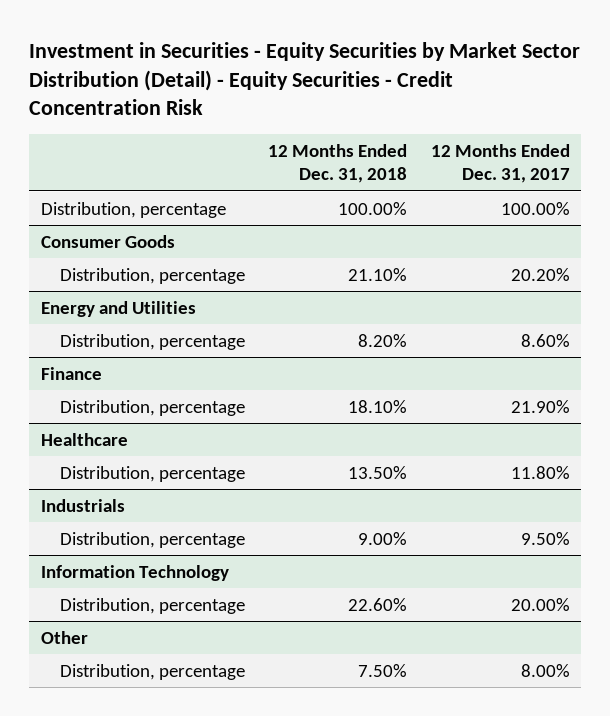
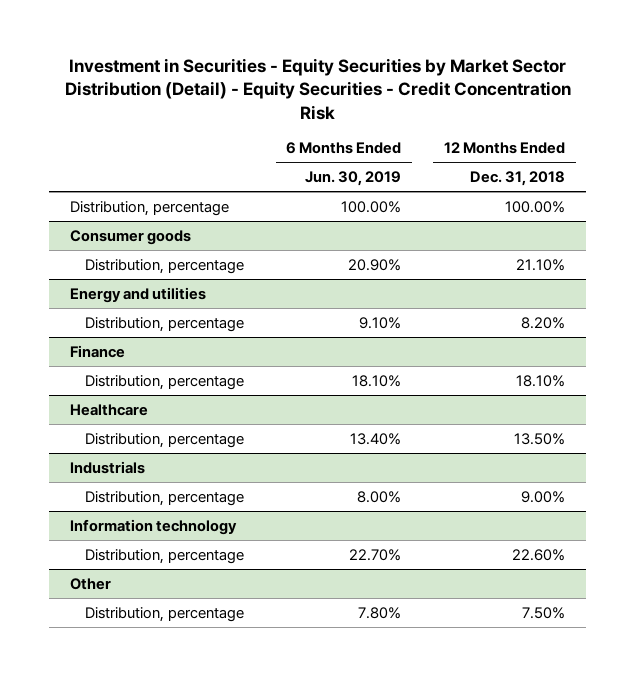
- | 12 Months Ended Dec. 31, 2018 | 12 Months Ended Dec. 31, 2017
+ | 6 Months Ended Jun. 30, 2019 | 12 Months Ended Dec. 31, 2018
- Consumer Goods
+ Consumer goods
- Energy and Utilities
+ Energy and utilities
- Information Technology
+ Information technology

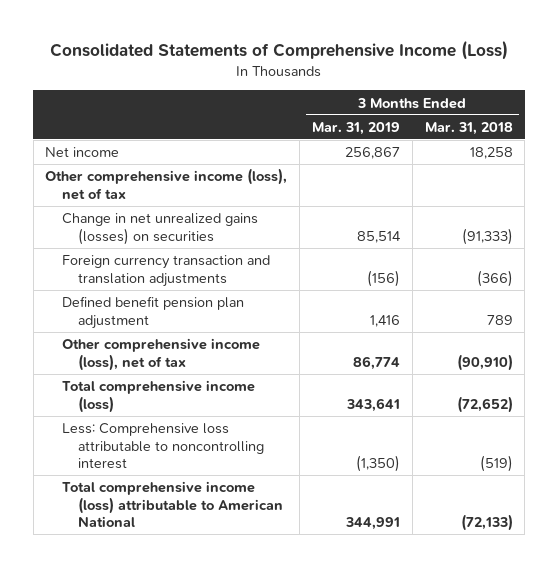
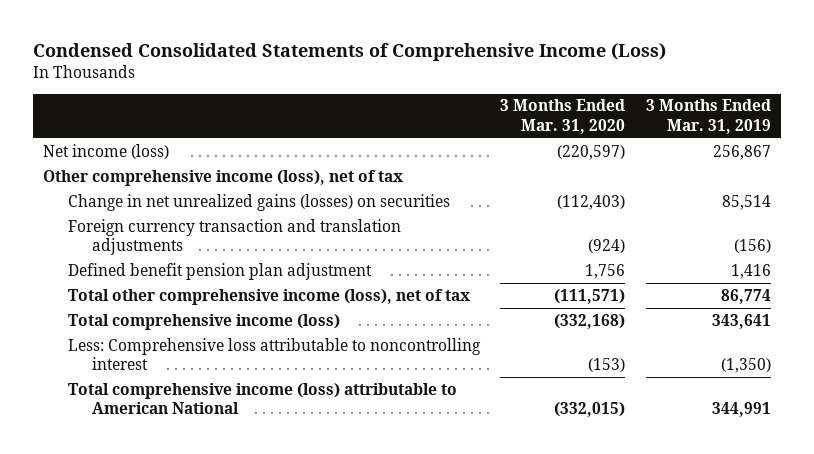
- Consolidated Statements of Comprehensive Income (Loss)
+ Condensed Consolidated Statements of Comprehensive Income (Loss)
- | 3 Months Ended Mar. 31, 2019 | 3 Months Ended Mar. 31, 2018
+ | 3 Months Ended Mar. 31, 2020 | 3 Months Ended Mar. 31, 2019
- Net income | 256,867 | 18,258
+ Net income (loss) | (220,597) | 256,867
- Other comprehensive income (loss), net of tax | 86,774 | (90,910)
+ Total other comprehensive income (loss), net of tax | (111,571) | 86,774

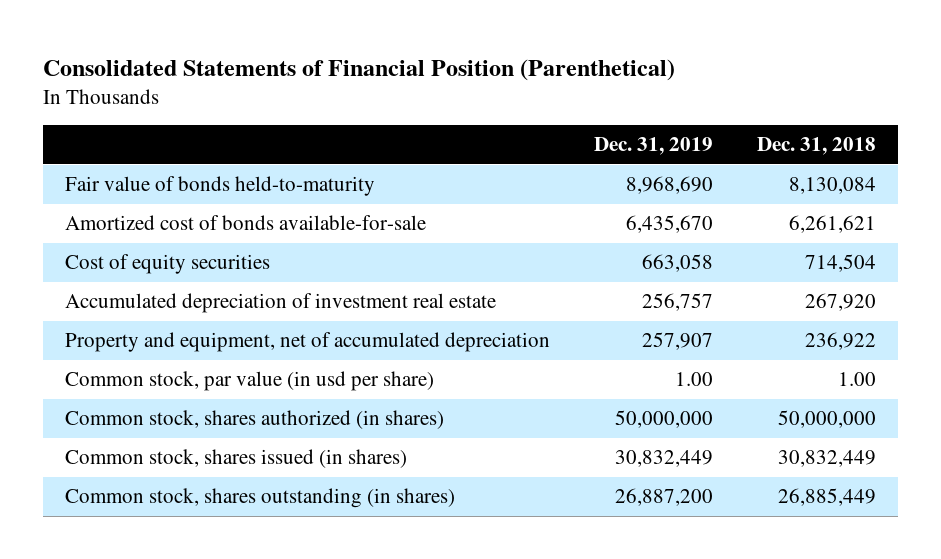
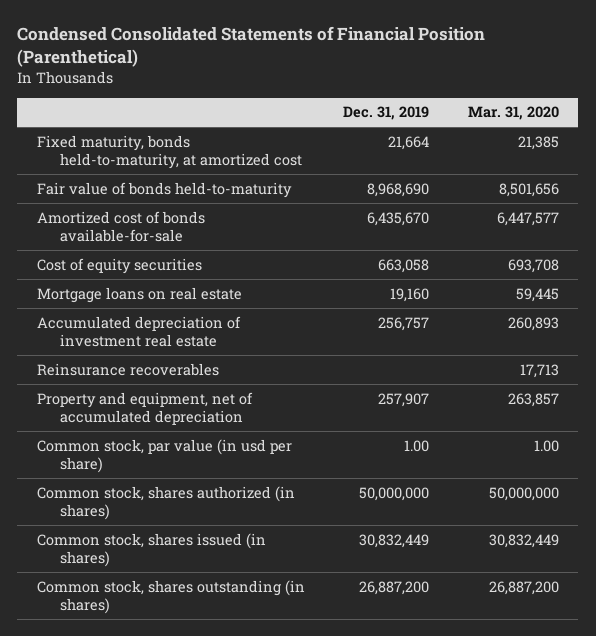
- Consolidated Statements of Financial Position (Parenthetical)
+ Condensed Consolidated Statements of Financial Position (Parenthetical)
- | Dec. 31, 2019 | Dec. 31, 2018
+ | Dec. 31, 2019 | Mar. 31, 2020
+ Fixed maturity, bonds held-to-maturity, at amortized cost | 21,664 | 21,385
+ Mortgage loans on real estate | 19,160 | 59,445
+ Reinsurance recoverables | | 17,713

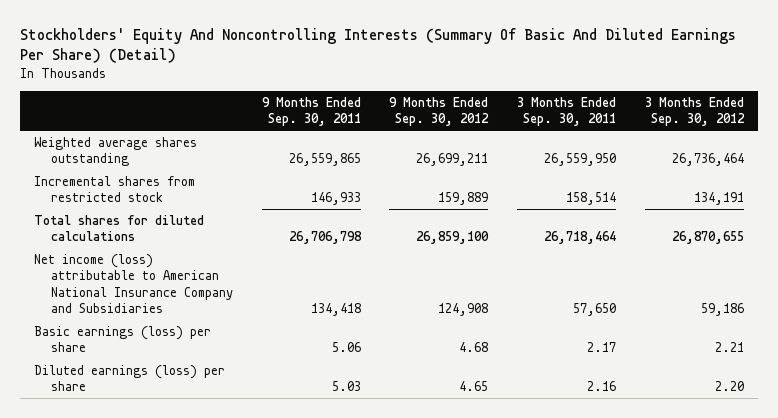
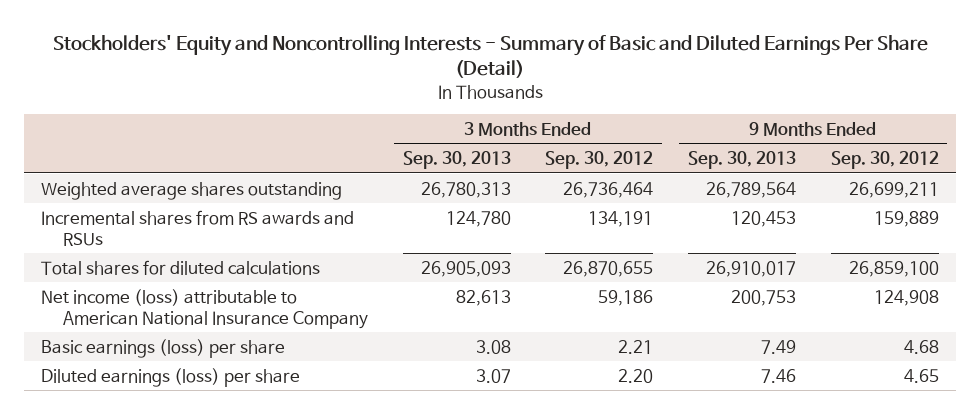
- Stockholders' Equity And Noncontrolling Interests (Summary Of Basic And Diluted Earnings Per Share) (Detail)
+ Stockholders' Equity and Noncontrolling Interests - Summary of Basic and Diluted Earnings Per Share (Detail)
- | 9 Months Ended Sep. 30, 2011 | 9 Months Ended Sep. 30, 2012 | 3 Months Ended Sep. 30, 2011 | 3 Months Ended Sep. 30, 2012
+ | 3 Months Ended Sep. 30, 2013 | 3 Months Ended Sep. 30, 2012 | 9 Months Ended Sep. 30, 2013 | 9 Months Ended Sep. 30, 2012
- Incremental shares from restricted stock | 146,933 | 159,889 | 158,514 | 134,191
+ Incremental shares from RS awards and RSUs | 124,780 | 134,191 | 120,453 | 159,889
- Net income (loss) attributable to American National Insurance Company and Subsidiaries | 134,418 | 124,908 | 57,650 | 59,186
+ Net income (loss) attributable to American National Insurance Company | 82,613 | 59,186 | 200,753 | 124,908

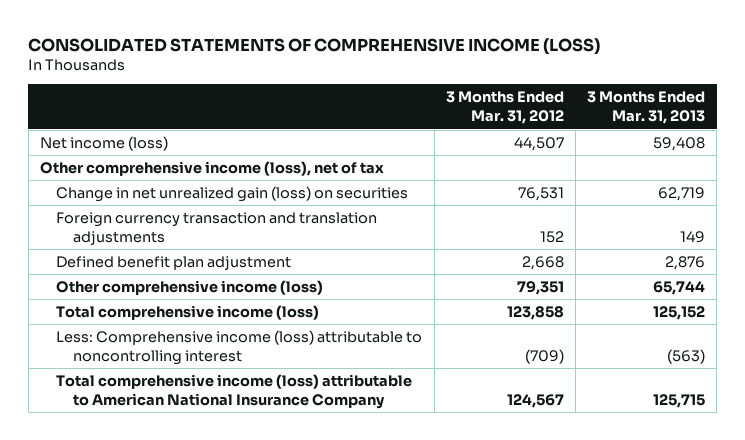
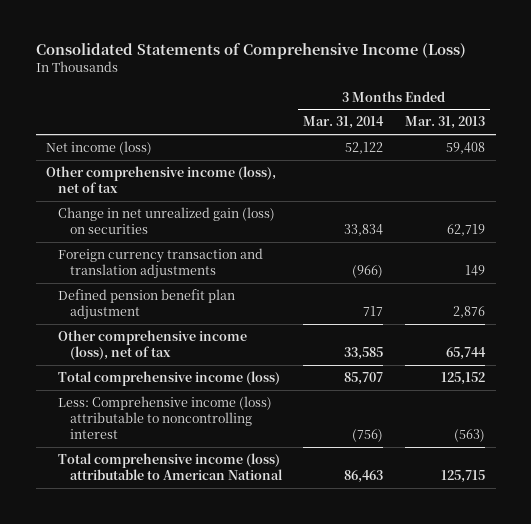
- CONSOLIDATED STATEMENTS OF COMPREHENSIVE INCOME (LOSS)
+ Consolidated Statements of Comprehensive Income (Loss)
- | 3 Months Ended Mar. 31, 2012 | 3 Months Ended Mar. 31, 2013
+ | 3 Months Ended Mar. 31, 2014 | 3 Months Ended Mar. 31, 2013
- Defined benefit plan adjustment | 2,668 | 2,876
- Other comprehensive income (loss) | 79,351 | 65,744
+ Defined pension benefit plan adjustment | 717 | 2,876
+ Other comprehensive income (loss), net of tax | 33,585 | 65,744
- Total comprehensive income (loss) attributable to American National Insurance Company | 124,567 | 125,715
+ Total comprehensive income (loss) attributable to American National | 86,463 | 125,715

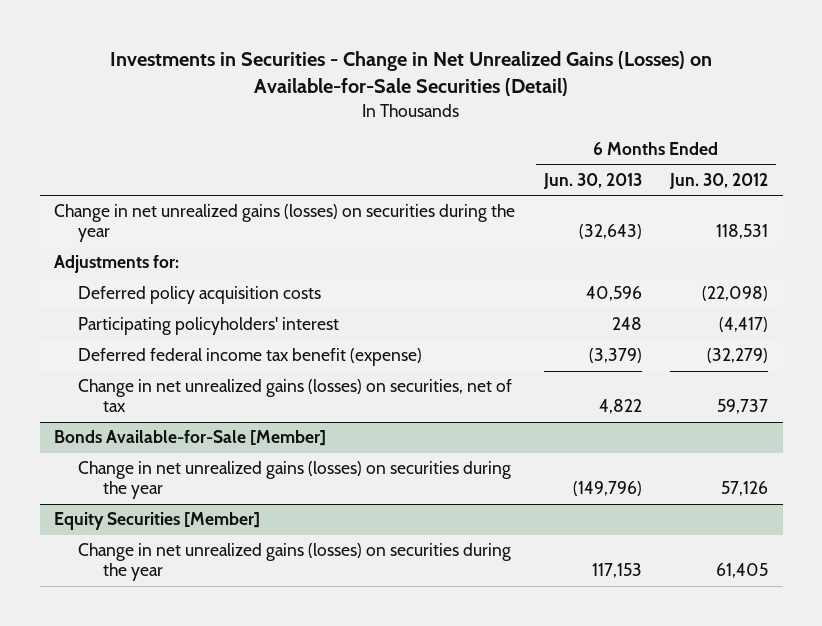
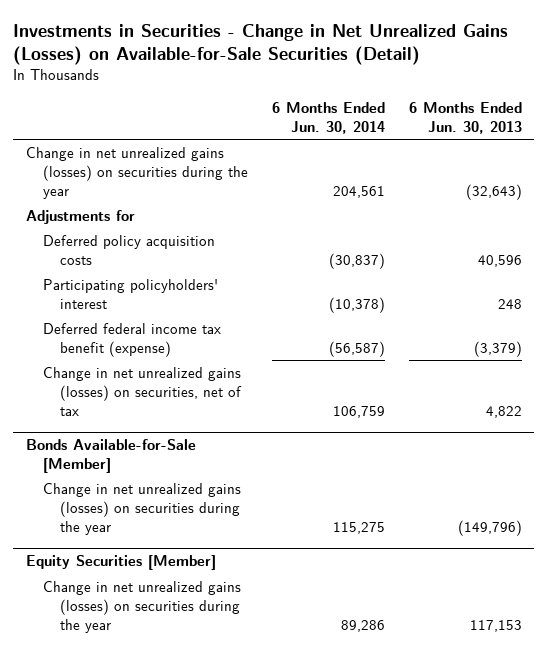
- | 6 Months Ended Jun. 30, 2013 | 6 Months Ended Jun. 30, 2012
+ | 6 Months Ended Jun. 30, 2014 | 6 Months Ended Jun. 30, 2013
- Adjustments for:
+ Adjustments for

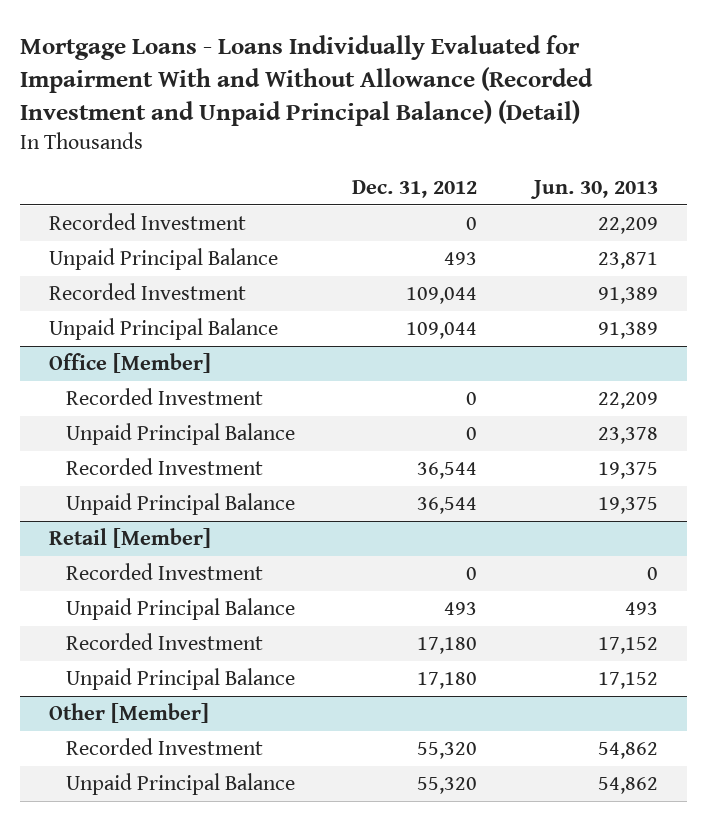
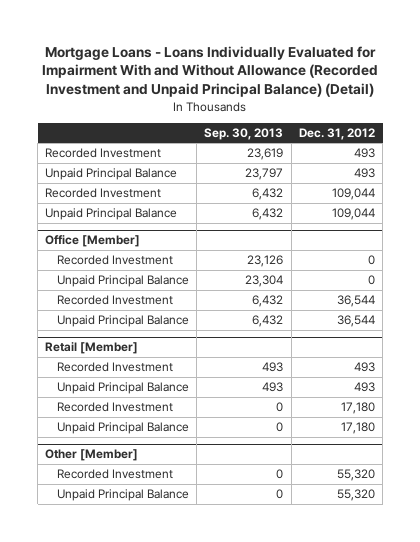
- | Dec. 31, 2012 | Jun. 30, 2013
+ | Sep. 30, 2013 | Dec. 31, 2012
- Recorded Investment | 0 | 22,209
+ Recorded Investment | 23,619 | 493
@ Retail [Member]
- Recorded Investment | 0 | 0
+ Recorded Investment | 493 | 493

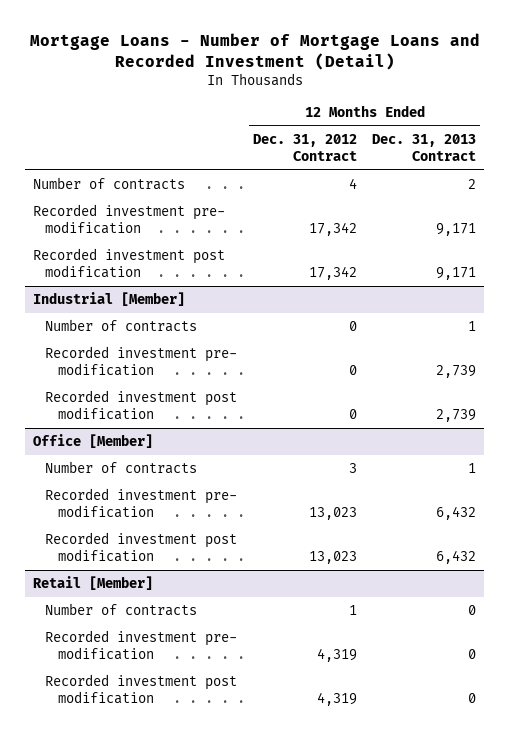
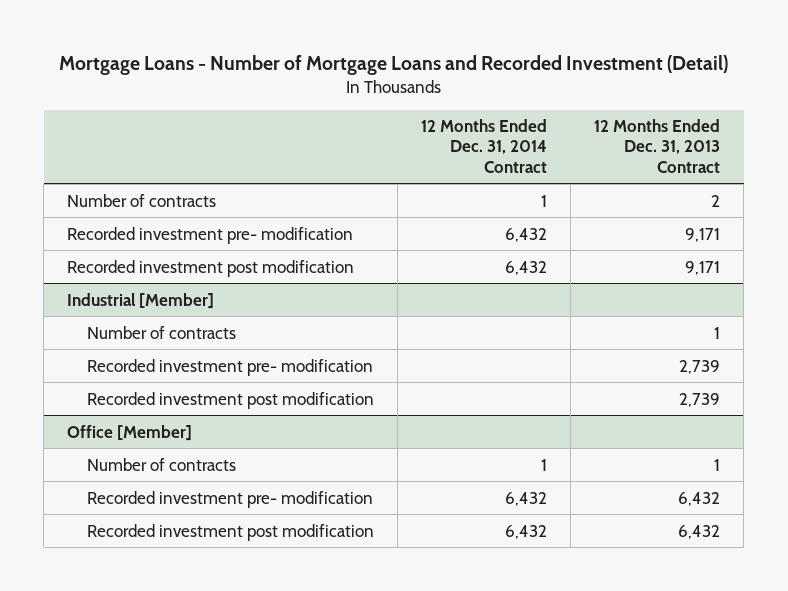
- | 12 Months Ended Dec. 31, 2012 Contract | 12 Months Ended Dec. 31, 2013 Contract
+ | 12 Months Ended Dec. 31, 2014 Contract | 12 Months Ended Dec. 31, 2013 Contract
- Retail [Member]
- Number of contracts | 1 | 0
- Recorded investment pre- modification | 4,319 | 0
- Recorded investment post modification | 4,319 | 0

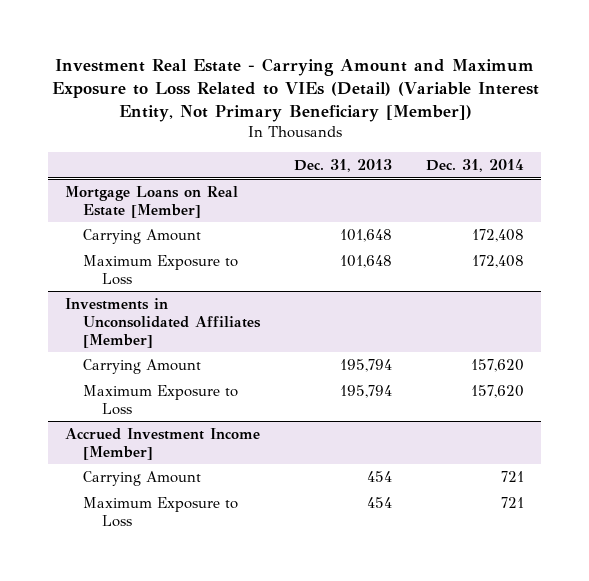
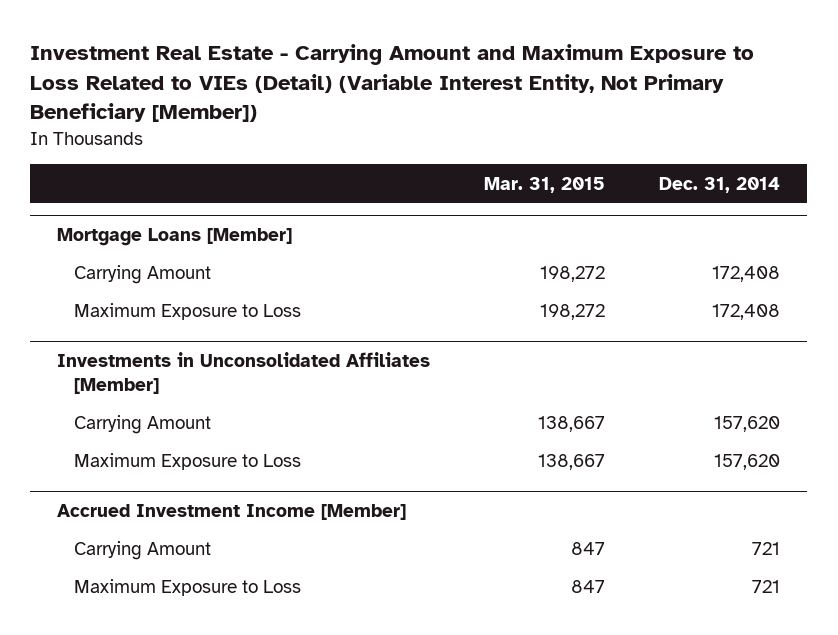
- | Dec. 31, 2013 | Dec. 31, 2014
+ | Mar. 31, 2015 | Dec. 31, 2014
- Mortgage Loans on Real Estate [Member]
+ Mortgage Loans [Member]

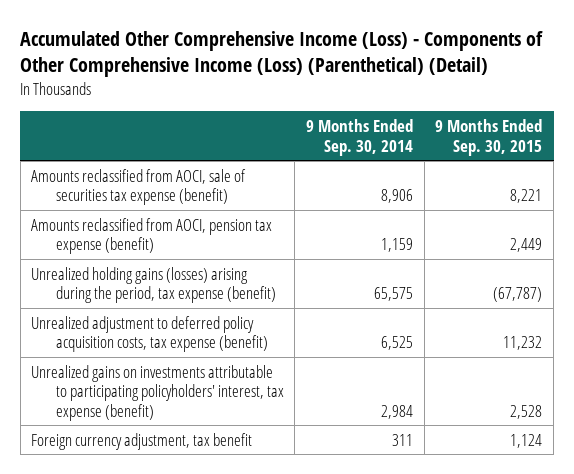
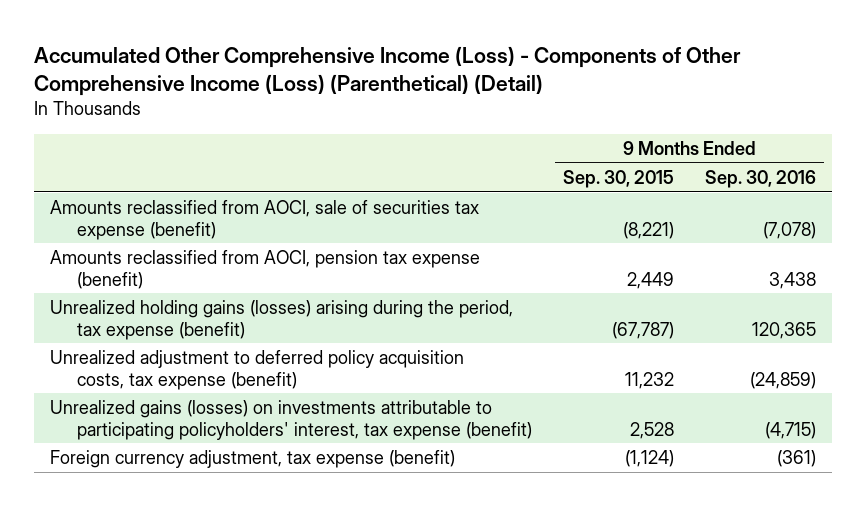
- | 9 Months Ended Sep. 30, 2014 | 9 Months Ended Sep. 30, 2015
+ | 9 Months Ended Sep. 30, 2015 | 9 Months Ended Sep. 30, 2016
- Amounts reclassified from AOCI, sale of securities tax expense (benefit) | 8,906 | 8,221
+ Amounts reclassified from AOCI, sale of securities tax expense (benefit) | (8,221) | (7,078)
- Unrealized gains on investments attributable to participating policyholders' interest, tax expense (benefit) | 2,984 | 2,528
- Foreign currency adjustment, tax benefit | 311 | 1,124
+ Unrealized gains (losses) on investments attributable to participating policyholders' interest, tax expense (benefit) | 2,528 | (4,715)
+ Foreign currency adjustment, tax expense (benefit) | (1,124) | (361)

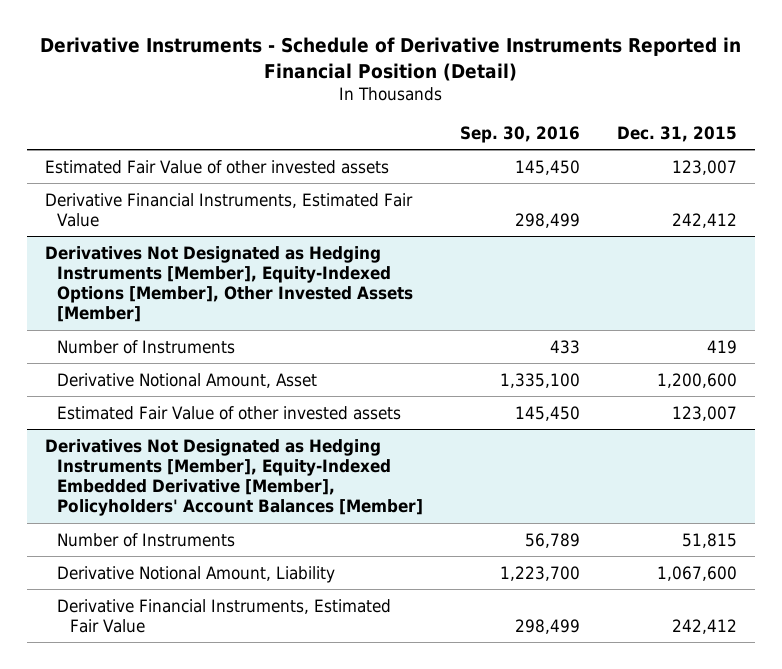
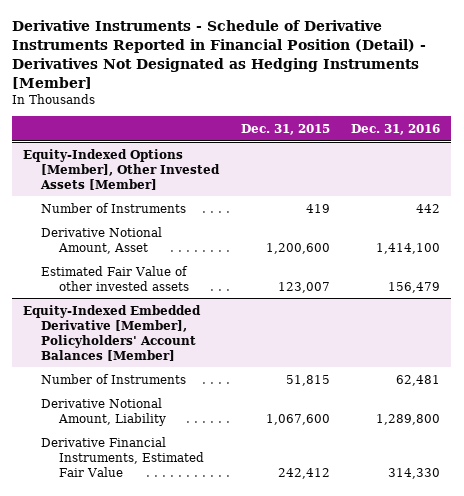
- Derivative Instruments - Schedule of Derivative Instruments Reported in Financial Position (Detail)
+ Derivative Instruments - Schedule of Derivative Instruments Reported in Financial Position (Detail) - Derivatives Not Designated as Hedging Instruments [Member]
- | Sep. 30, 2016 | Dec. 31, 2015
+ | Dec. 31, 2015 | Dec. 31, 2016
- Estimated Fair Value of other invested assets | 145,450 | 123,007
- Derivative Financial Instruments, Estimated Fair Value | 298,499 | 242,412
- Derivatives Not Designated as Hedging Instruments [Member], Equity-Indexed Options [Member], Other Invested Assets [Member]
+ Equity-Indexed Options [Member], Other Invested Assets [Member]
- Derivatives Not Designated as Hedging Instruments [Member], Equity-Indexed Embedded Derivative [Member], Policyholders' Account Balances [Member]
+ Equity-Indexed Embedded Derivative [Member], Policyholders' Account Balances [Member]

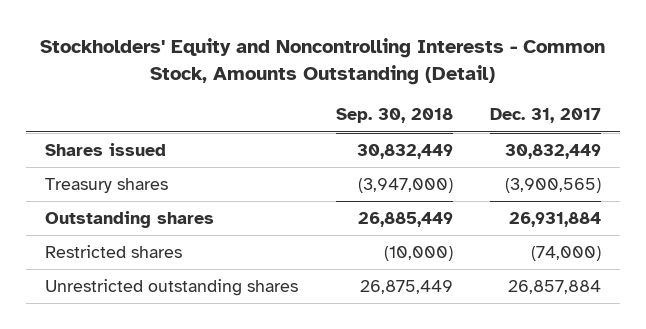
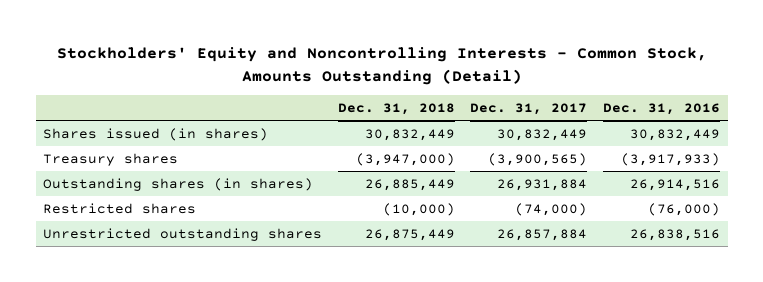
- | Sep. 30, 2018 | Dec. 31, 2017
+ | Dec. 31, 2018 | Dec. 31, 2017 | Dec. 31, 2016
- Shares issued | 30,832,449 | 30,832,449
+ Shares issued (in shares) | 30,832,449 | 30,832,449 | 30,832,449
- Outstanding shares | 26,885,449 | 26,931,884
+ Outstanding shares (in shares) | 26,885,449 | 26,931,884 | 26,914,516

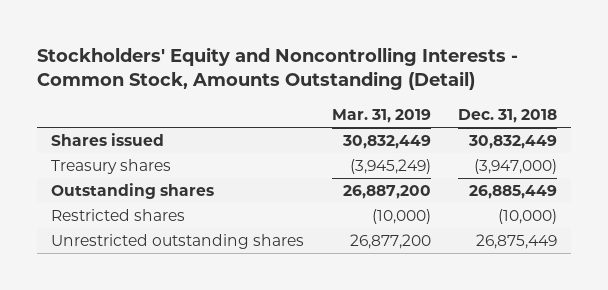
- | Dec. 31, 2018 | Dec. 31, 2017 | Dec. 31, 2016
+ | Mar. 31, 2019 | Dec. 31, 2018
- Shares issued (in shares) | 30,832,449 | 30,832,449 | 30,832,449
+ Shares issued | 30,832,449 | 30,832,449
- Outstanding shares (in shares) | 26,885,449 | 26,931,884 | 26,914,516
+ Outstanding shares | 26,887,200 | 26,885,449

